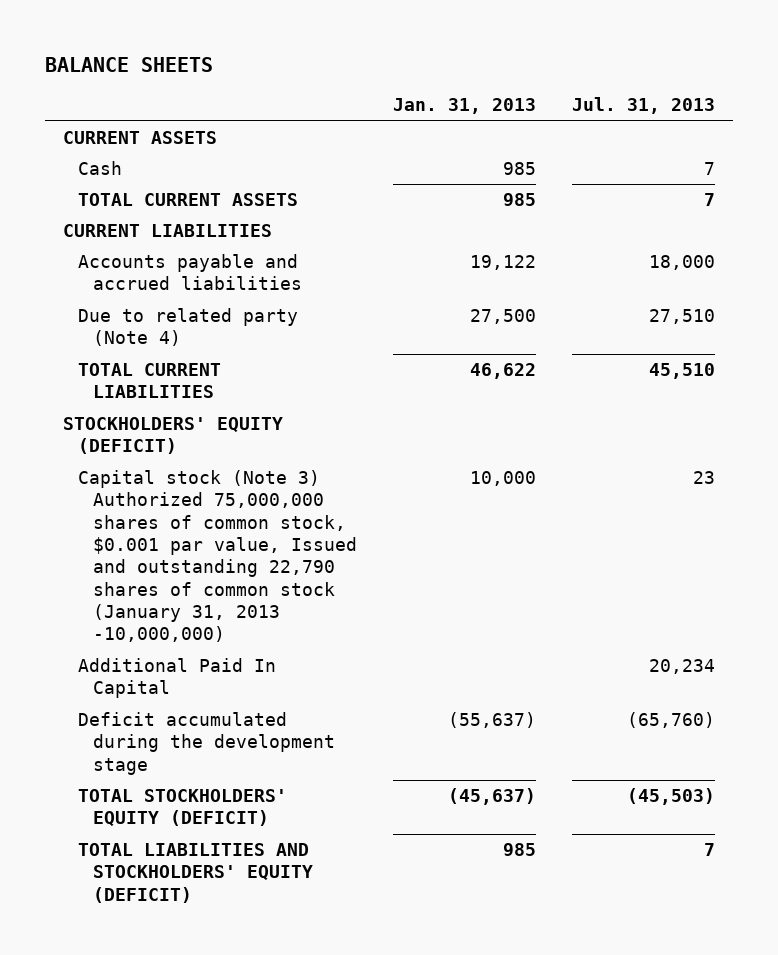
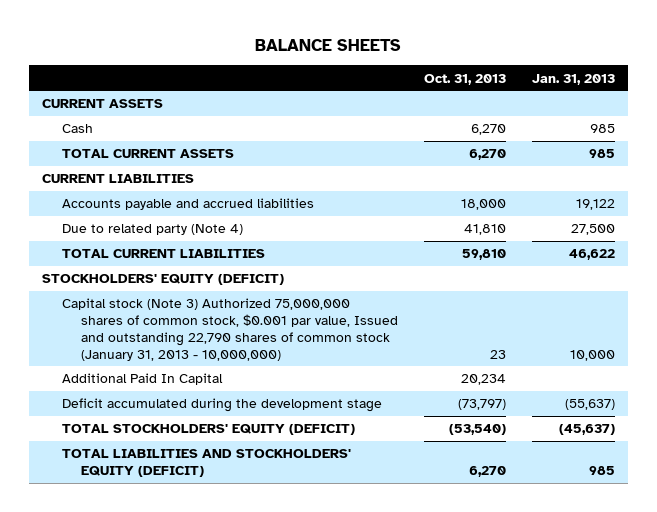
- | Jan. 31, 2013 | Jul. 31, 2013
+ | Oct. 31, 2013 | Jan. 31, 2013
- Capital stock (Note 3) Authorized 75,000,000 shares of common stock, $0.001 par value, Issued and outstanding 22,790 shares of common stock (January 31, 2013 -10,000,000) | 10,000 | 23
+ Capital stock (Note 3) Authorized 75,000,000 shares of common stock, $0.001 par value, Issued and outstanding 22,790 shares of common stock (January 31, 2013 - 10,000,000) | 23 | 10,000

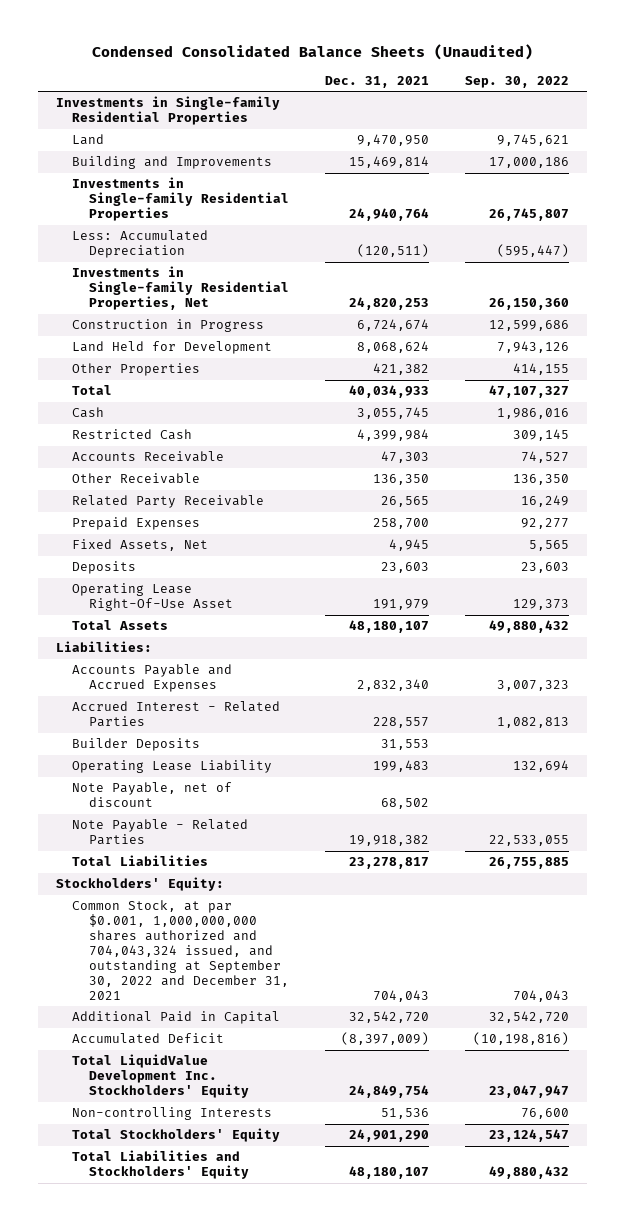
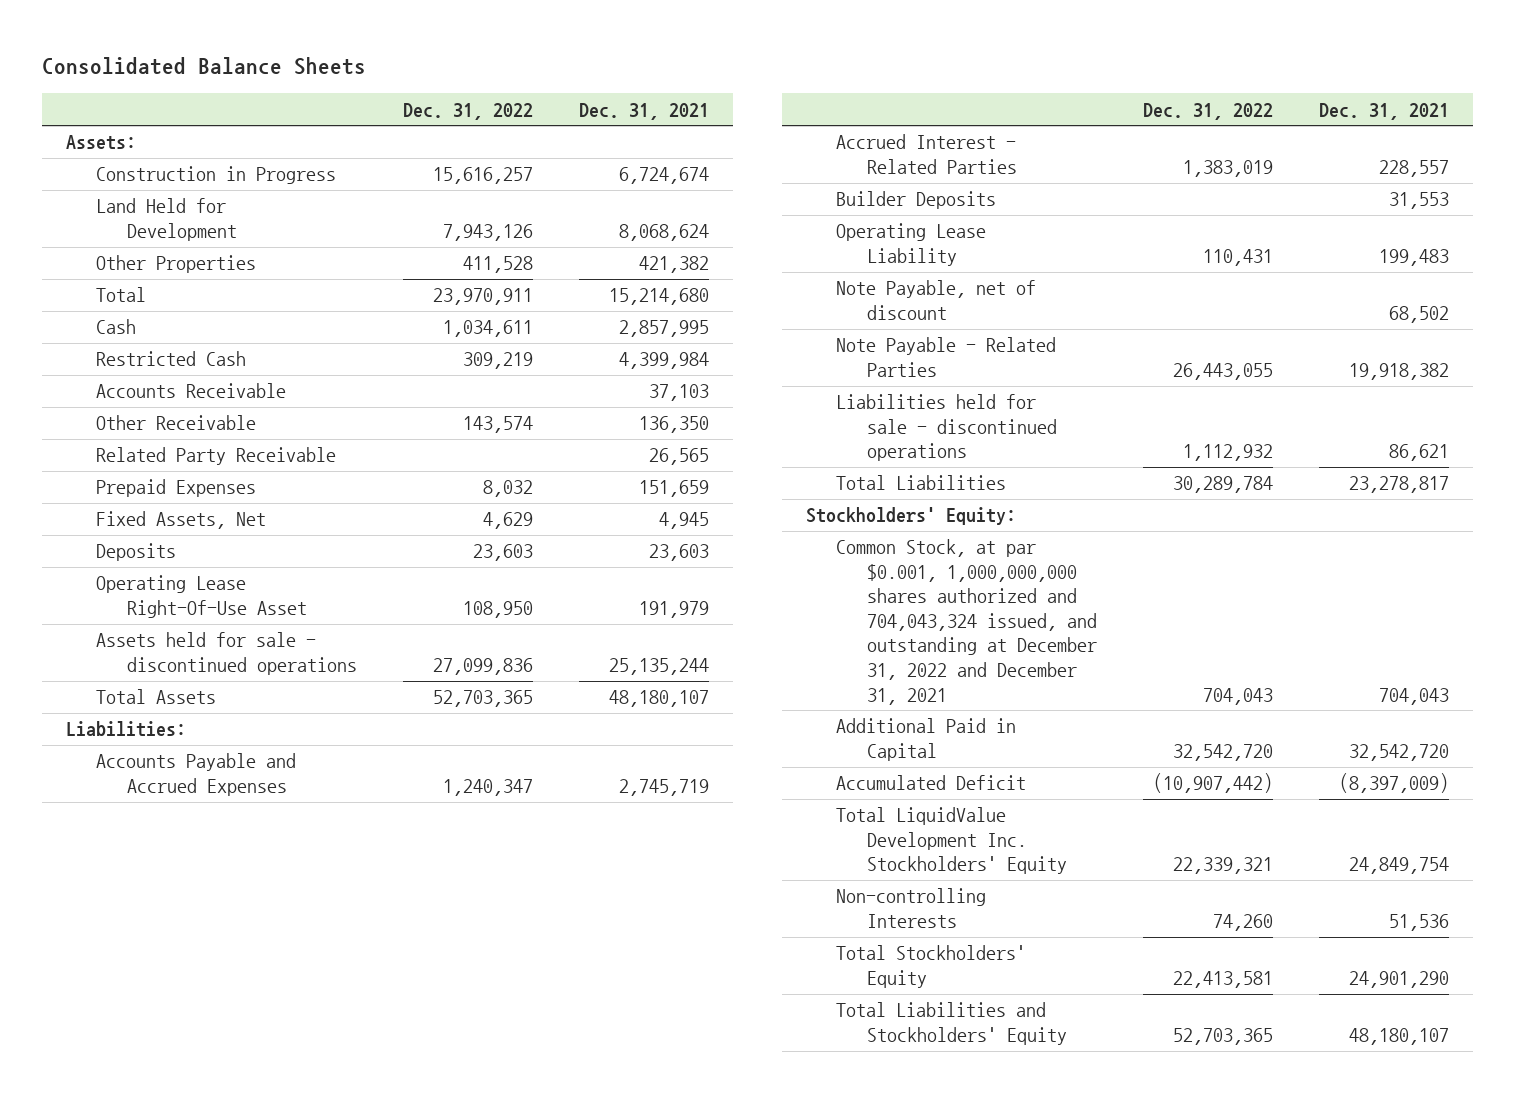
- Condensed Consolidated Balance Sheets (Unaudited)
+ Consolidated Balance Sheets
- | Dec. 31, 2021 | Sep. 30, 2022
+ | Dec. 31, 2022 | Dec. 31, 2021
- Investments in Single-family Residential Properties
- Land | 9,470,950 | 9,745,621
- Building and Improvements | 15,469,814 | 17,000,186
- Investments in Single-family Residential Properties | 24,940,764 | 26,745,807
- Less: Accumulated Depreciation | (120,511) | (595,447)
- Investments in Single-family Residential Properties, Net | 24,820,253 | 26,150,360
+ Assets:
- Total | 40,034,933 | 47,107,327
- Cash | 3,055,745 | 1,986,016
+ Total | 23,970,911 | 15,214,680
+ Cash | 1,034,611 | 2,857,995
- Accounts Receivable | 47,303 | 74,527
+ Accounts Receivable | | 37,103
- Prepaid Expenses | 258,700 | 92,277
+ Prepaid Expenses | 8,032 | 151,659
+ Assets held for sale - discontinued operations | 27,099,836 | 25,135,244
- Accounts Payable and Accrued Expenses | 2,832,340 | 3,007,323
+ Accounts Payable and Accrued Expenses | 1,240,347 | 2,745,719
+ Liabilities held for sale - discontinued operations | 1,112,932 | 86,621
- Common Stock, at par $0.001, 1,000,000,000 shares authorized and 704,043,324 issued, and outstanding at September 30, 2022 and December 31, 2021 | 704,043 | 704,043
+ Common Stock, at par $0.001, 1,000,000,000 shares authorized and 704,043,324 issued, and outstanding at December 31, 2022 and December 31, 2021 | 704,043 | 704,043

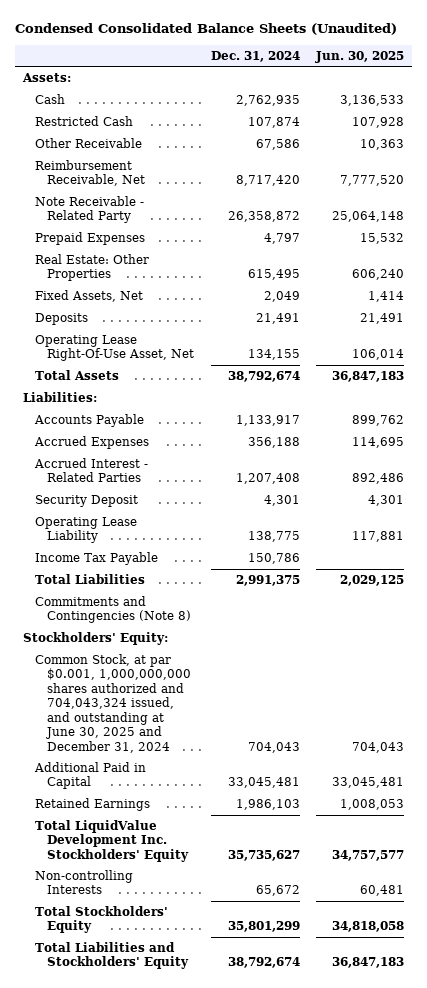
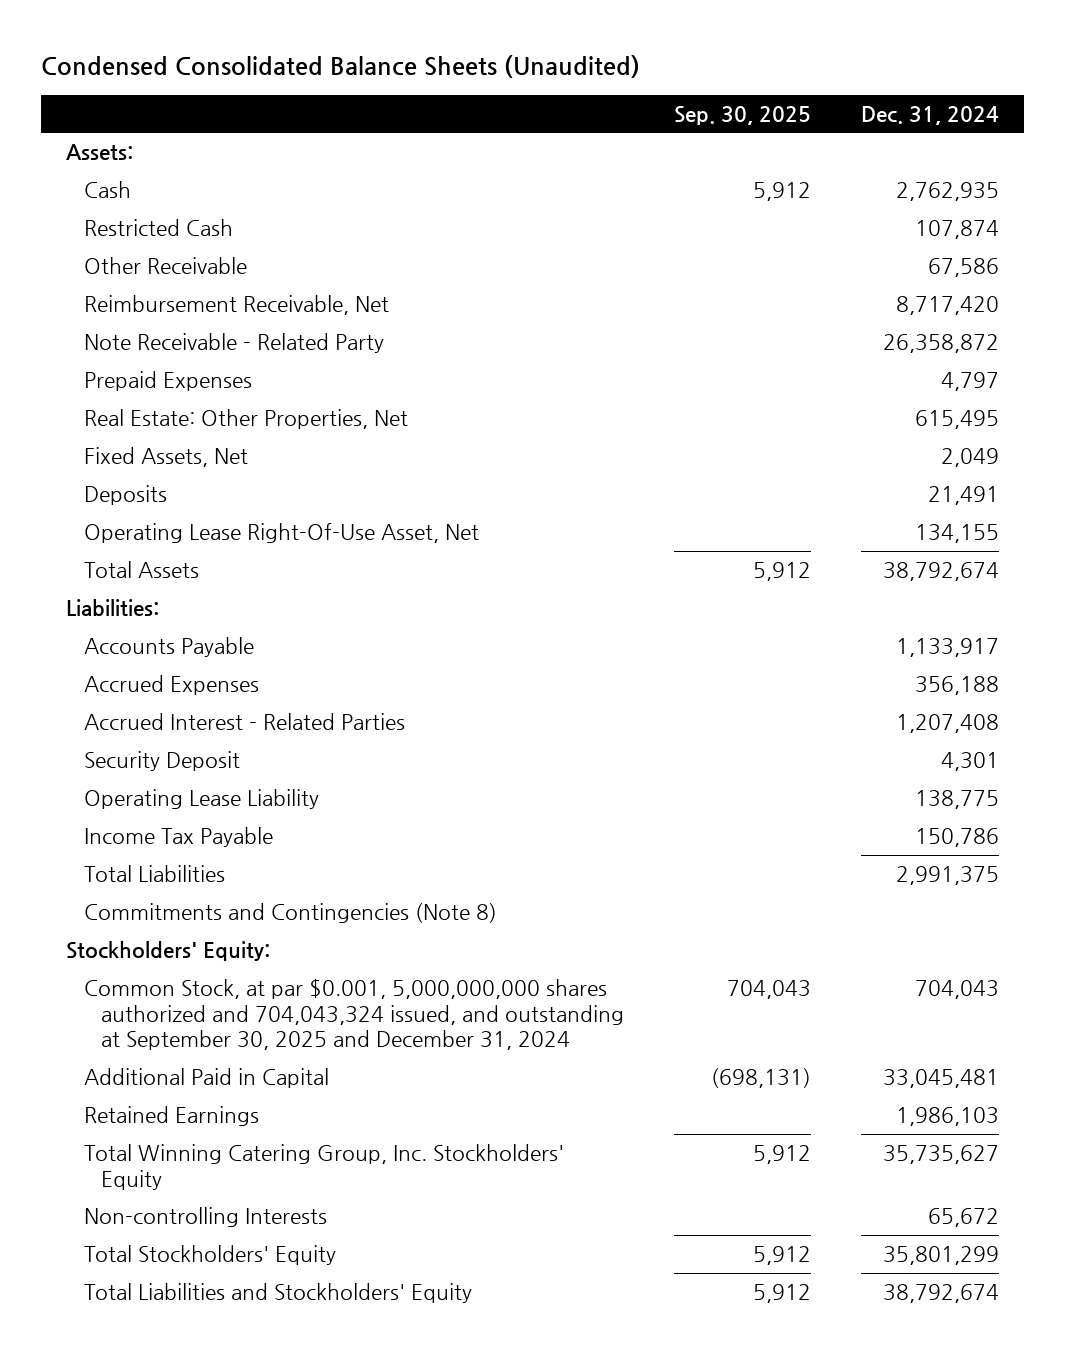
- | Dec. 31, 2024 | Jun. 30, 2025
+ | Sep. 30, 2025 | Dec. 31, 2024
- Real Estate: Other Properties | 615,495 | 606,240
+ Real Estate: Other Properties, Net | | 615,495
- Common Stock, at par $0.001, 1,000,000,000 shares authorized and 704,043,324 issued, and outstanding at June 30, 2025 and December 31, 2024 | 704,043 | 704,043
+ Common Stock, at par $0.001, 5,000,000,000 shares authorized and 704,043,324 issued, and outstanding at September 30, 2025 and December 31, 2024 | 704,043 | 704,043
- Total LiquidValue Development Inc. Stockholders' Equity | 35,735,627 | 34,757,577
+ Total Winning Catering Group, Inc. Stockholders' Equity | 5,912 | 35,735,627

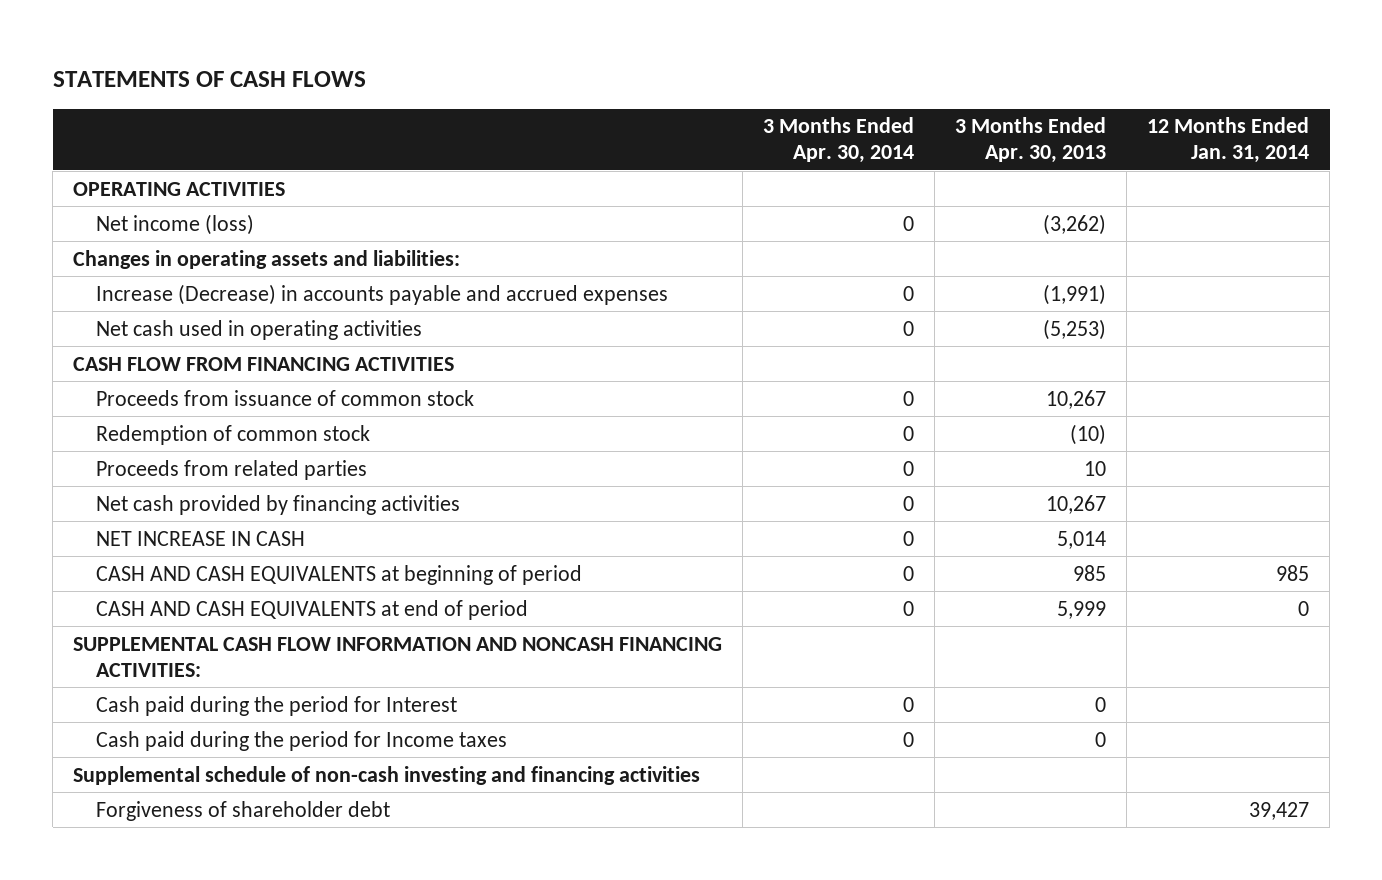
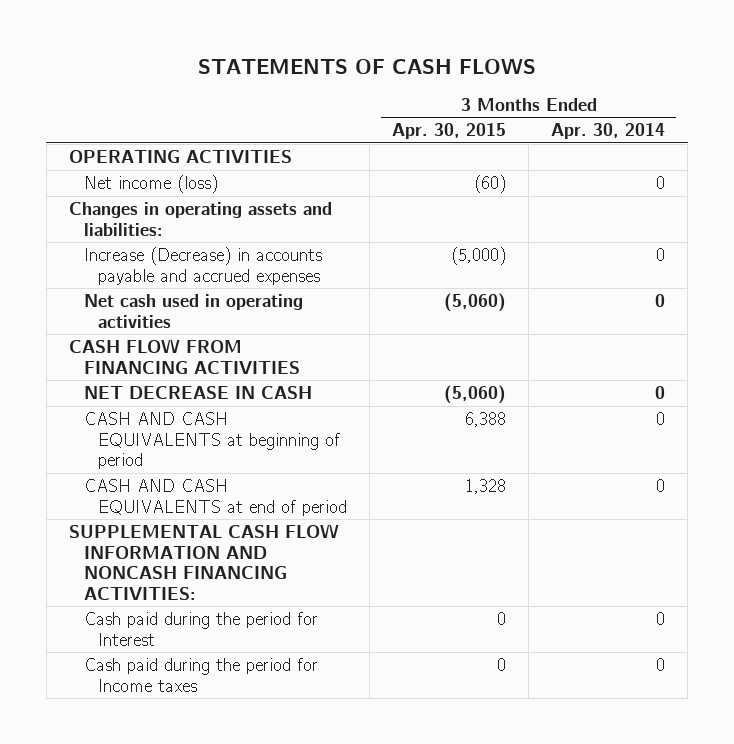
- | 3 Months Ended Apr. 30, 2014 | 3 Months Ended Apr. 30, 2013 | 12 Months Ended Jan. 31, 2014
+ | 3 Months Ended Apr. 30, 2015 | 3 Months Ended Apr. 30, 2014
- Proceeds from issuance of common stock | 0 | 10,267 |
- Redemption of common stock | 0 | (10) |
- Proceeds from related parties | 0 | 10 |
- Net cash provided by financing activities | 0 | 10,267 |
- NET INCREASE IN CASH | 0 | 5,014 |
+ NET DECREASE IN CASH | (5,060) | 0
- Supplemental schedule of non-cash investing and financing activities
- Forgiveness of shareholder debt | | | 39,427

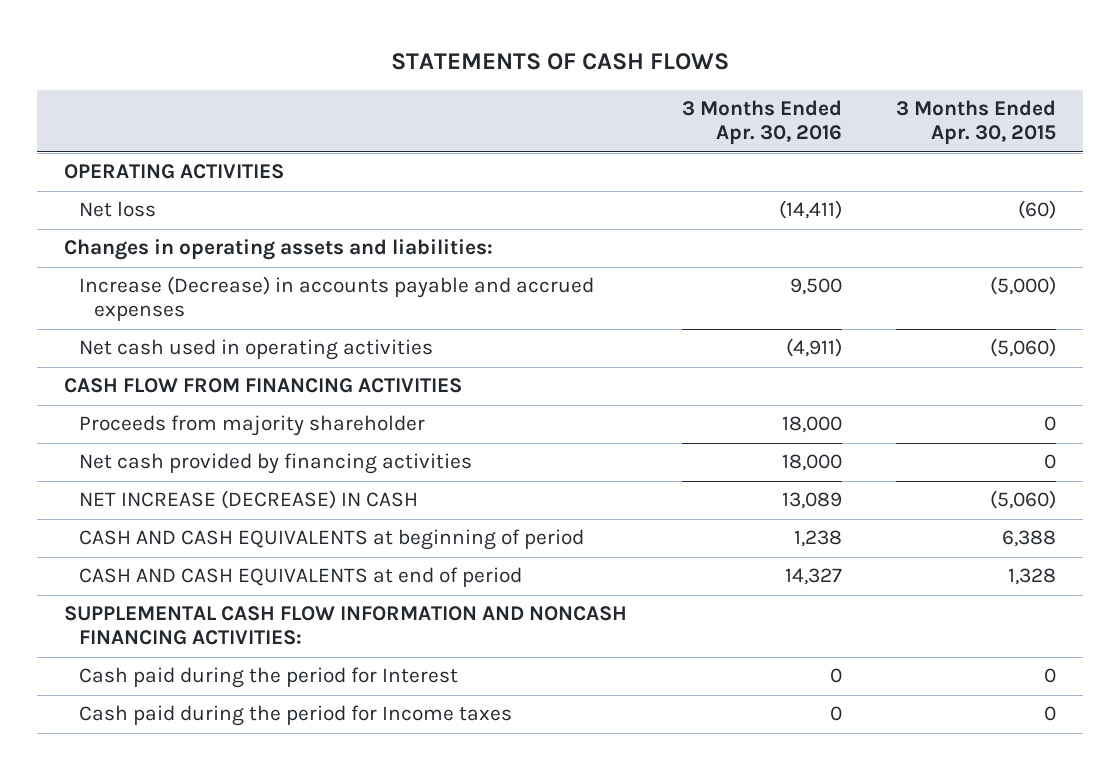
- | 3 Months Ended Apr. 30, 2015 | 3 Months Ended Apr. 30, 2014
+ | 3 Months Ended Apr. 30, 2016 | 3 Months Ended Apr. 30, 2015
- Net income (loss) | (60) | 0
+ Net loss | (14,411) | (60)
- NET DECREASE IN CASH | (5,060) | 0
+ Proceeds from majority shareholder | 18,000 | 0
+ Net cash provided by financing activities | 18,000 | 0
+ NET INCREASE (DECREASE) IN CASH | 13,089 | (5,060)

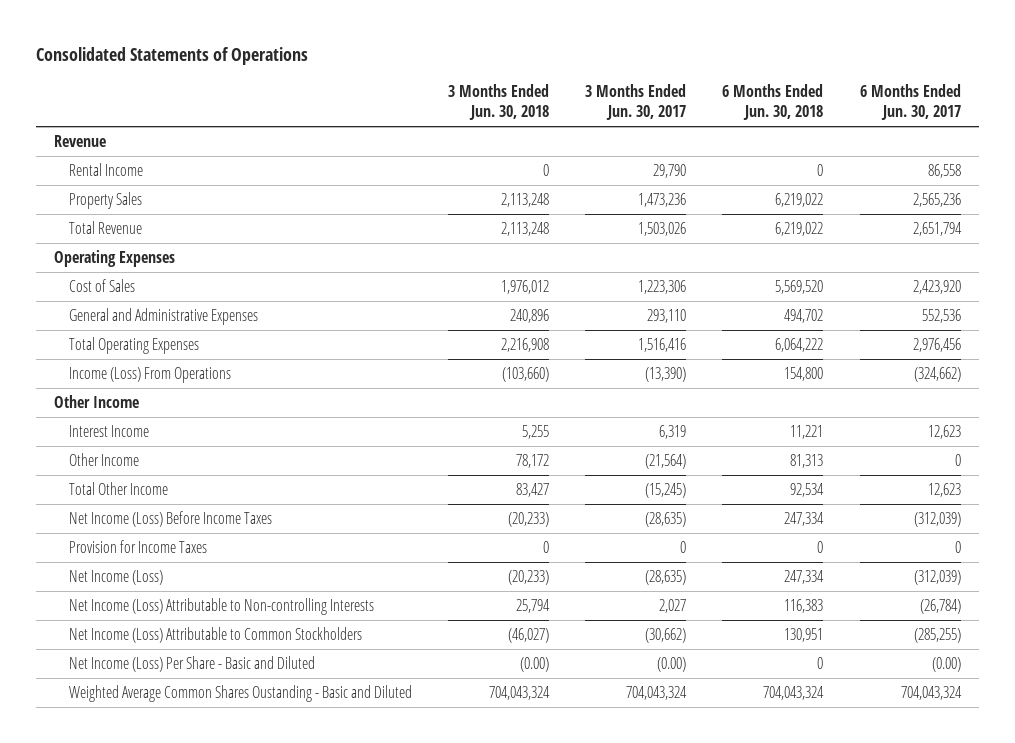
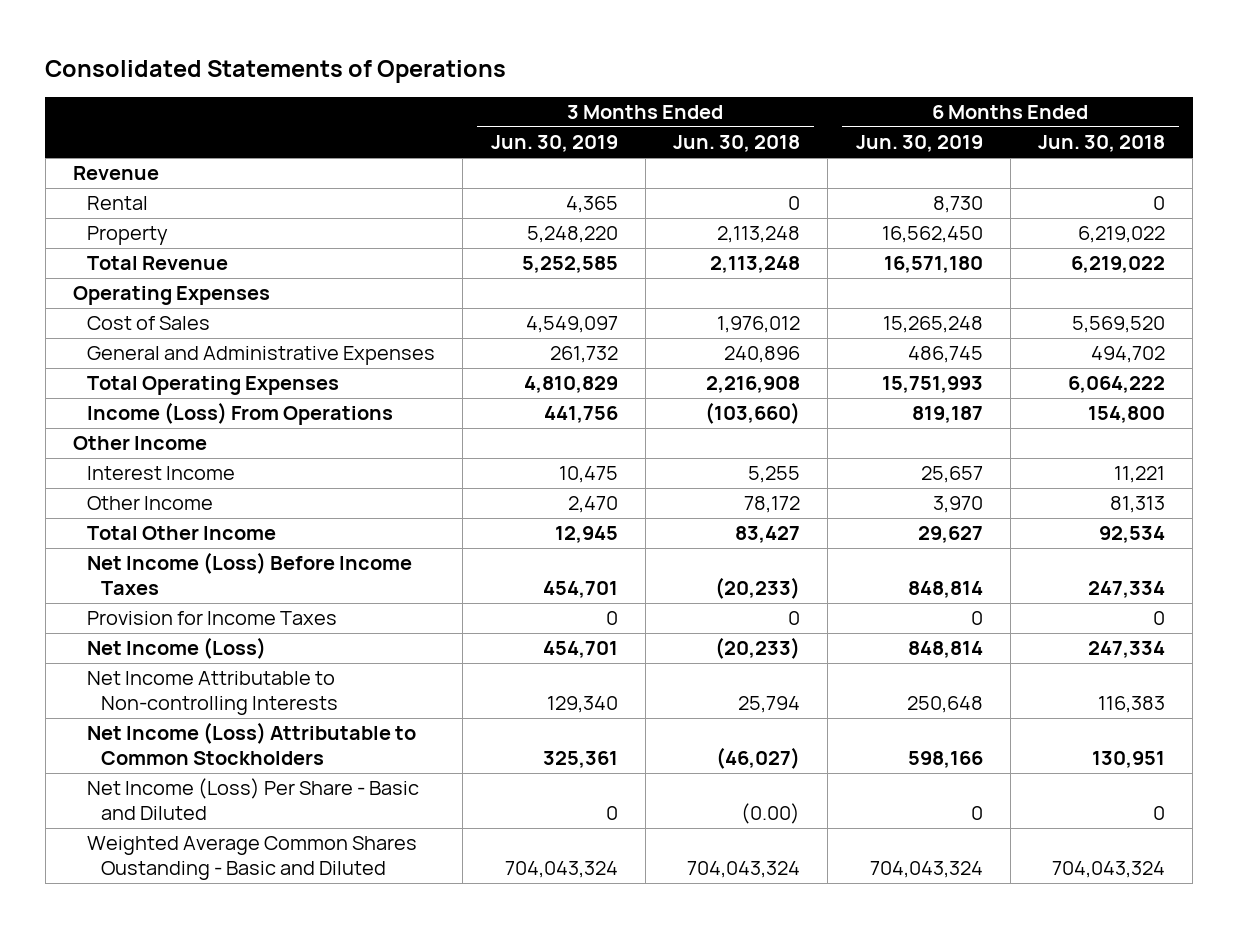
- | 3 Months Ended Jun. 30, 2018 | 3 Months Ended Jun. 30, 2017 | 6 Months Ended Jun. 30, 2018 | 6 Months Ended Jun. 30, 2017
+ | 3 Months Ended Jun. 30, 2019 | 3 Months Ended Jun. 30, 2018 | 6 Months Ended Jun. 30, 2019 | 6 Months Ended Jun. 30, 2018
- Rental Income | 0 | 29,790 | 0 | 86,558
- Property Sales | 2,113,248 | 1,473,236 | 6,219,022 | 2,565,236
+ Rental | 4,365 | 0 | 8,730 | 0
+ Property | 5,248,220 | 2,113,248 | 16,562,450 | 6,219,022
- Net Income (Loss) Attributable to Non-controlling Interests | 25,794 | 2,027 | 116,383 | (26,784)
+ Net Income Attributable to Non-controlling Interests | 129,340 | 25,794 | 250,648 | 116,383

